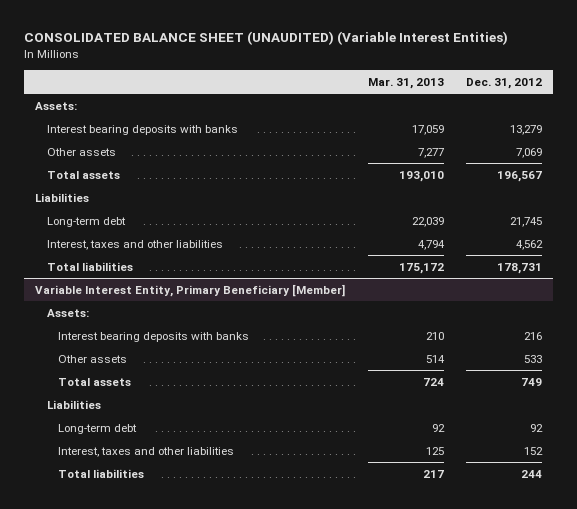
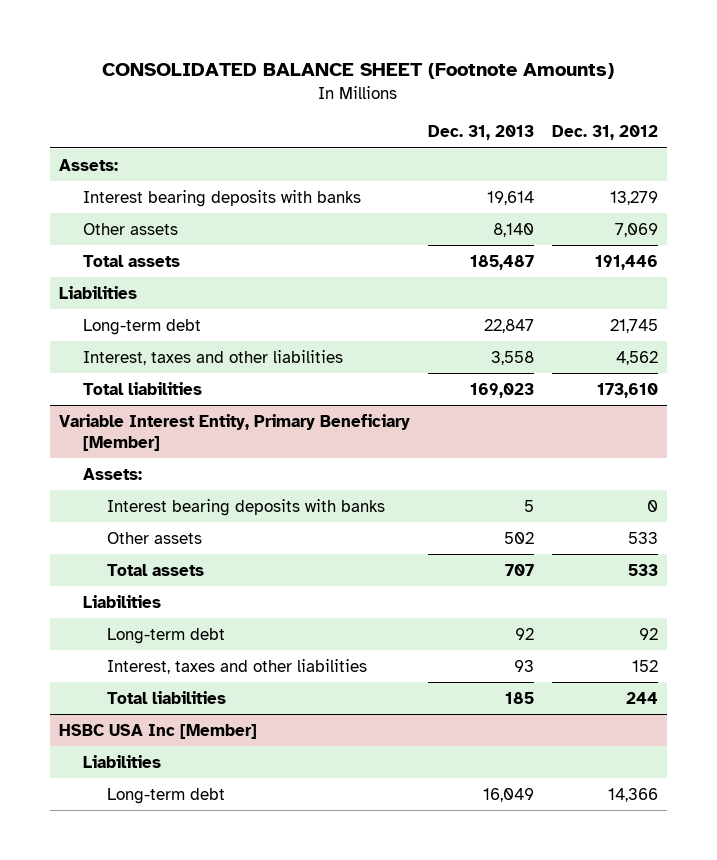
- CONSOLIDATED BALANCE SHEET (UNAUDITED) (Variable Interest Entities)
+ CONSOLIDATED BALANCE SHEET (Footnote Amounts)
- | Mar. 31, 2013 | Dec. 31, 2012
+ | Dec. 31, 2013 | Dec. 31, 2012
- Total assets | 193,010 | 196,567
+ Total assets | 185,487 | 191,446
- Total liabilities | 175,172 | 178,731
+ Total liabilities | 169,023 | 173,610
@ Variable Interest Entity, Primary Beneficiary [Member]
- Interest bearing deposits with banks | 210 | 216
+ Interest bearing deposits with banks | 5 | 0
- Total assets | 724 | 749
+ Total assets | 707 | 533
+ HSBC USA Inc [Member]
+ Liabilities
+ Long-term debt | 16,049 | 14,366

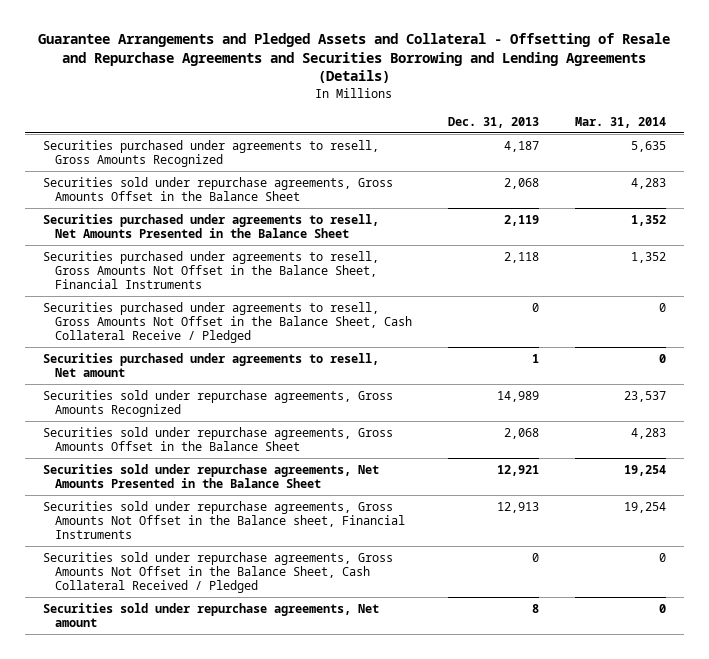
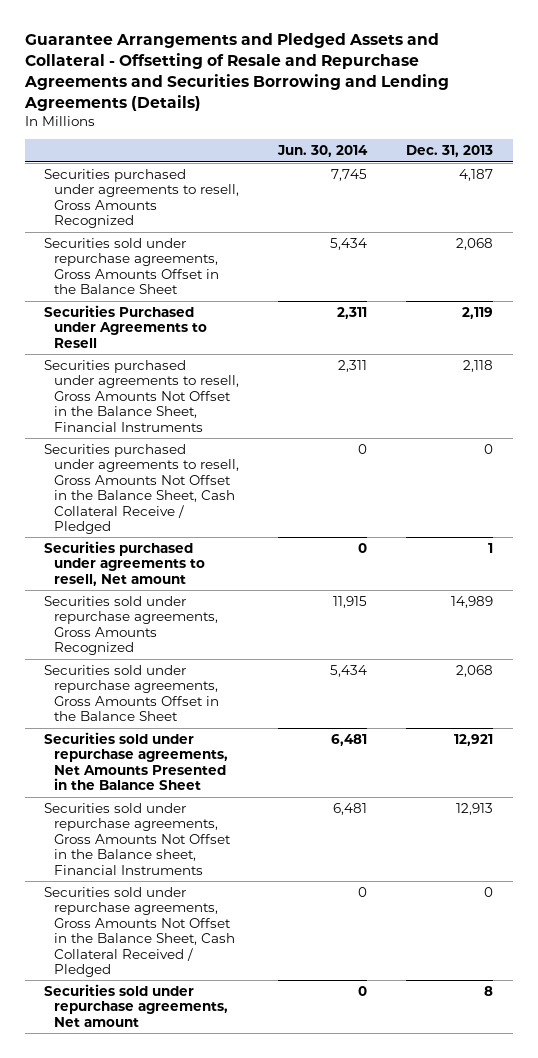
- | Dec. 31, 2013 | Mar. 31, 2014
+ | Jun. 30, 2014 | Dec. 31, 2013
- Securities purchased under agreements to resell, Net Amounts Presented in the Balance Sheet | 2,119 | 1,352
+ Securities Purchased under Agreements to Resell | 2,311 | 2,119

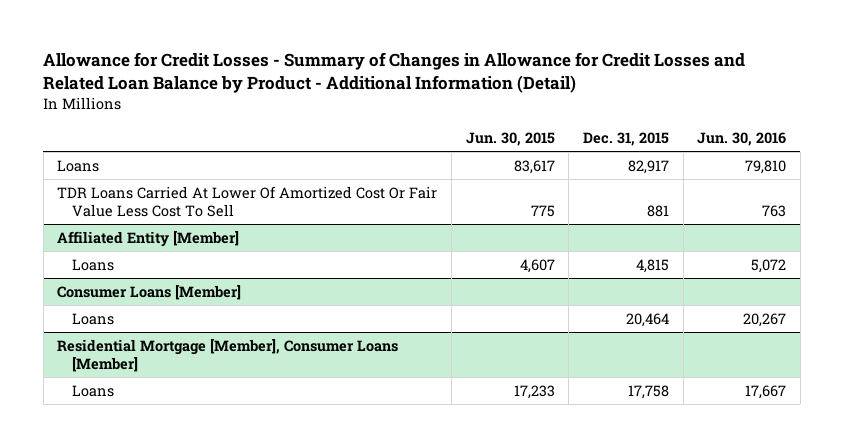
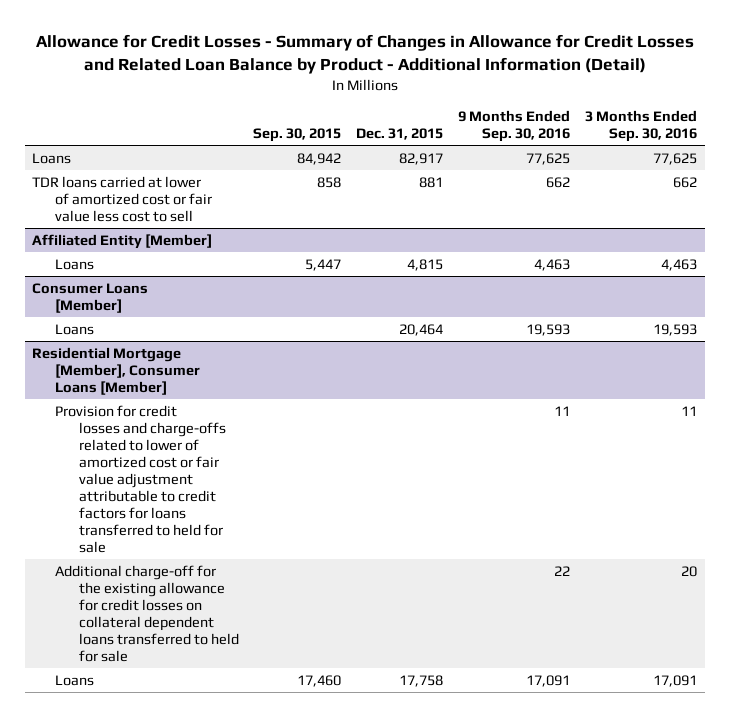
- | Jun. 30, 2015 | Dec. 31, 2015 | Jun. 30, 2016
+ | Sep. 30, 2015 | Dec. 31, 2015 | 9 Months Ended Sep. 30, 2016 | 3 Months Ended Sep. 30, 2016
- TDR Loans Carried At Lower Of Amortized Cost Or Fair Value Less Cost To Sell | 775 | 881 | 763
+ TDR loans carried at lower of amortized cost or fair value less cost to sell | 858 | 881 | 662 | 662
@ Residential Mortgage [Member], Consumer Loans [Member]
+ Provision for credit losses and charge-offs related to lower of amortized cost or fair value adjustment attributable to credit factors for loans transferred to held for sale | | | 11 | 11
+ Additional charge-off for the existing allowance for credit losses on collateral dependent loans transferred to held for sale | | | 22 | 20

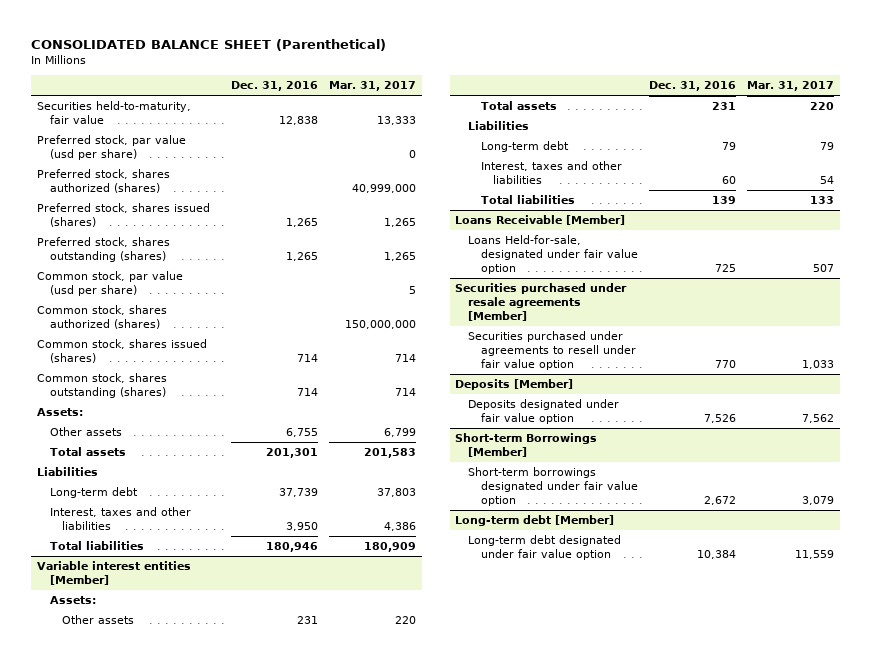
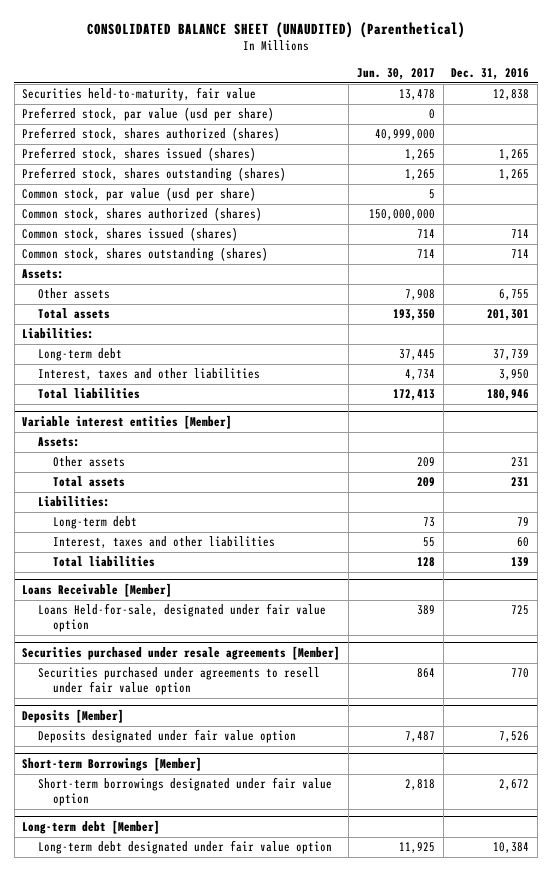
- CONSOLIDATED BALANCE SHEET (Parenthetical)
+ CONSOLIDATED BALANCE SHEET (UNAUDITED) (Parenthetical)
- | Dec. 31, 2016 | Mar. 31, 2017
+ | Jun. 30, 2017 | Dec. 31, 2016
- Liabilities
+ Liabilities:
@ Variable interest entities [Member]
- Liabilities
+ Liabilities:

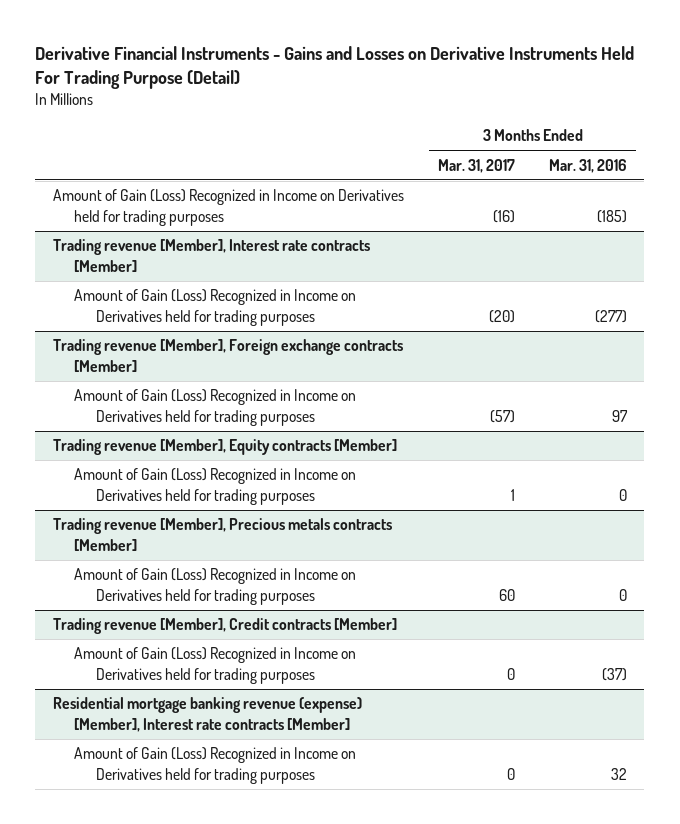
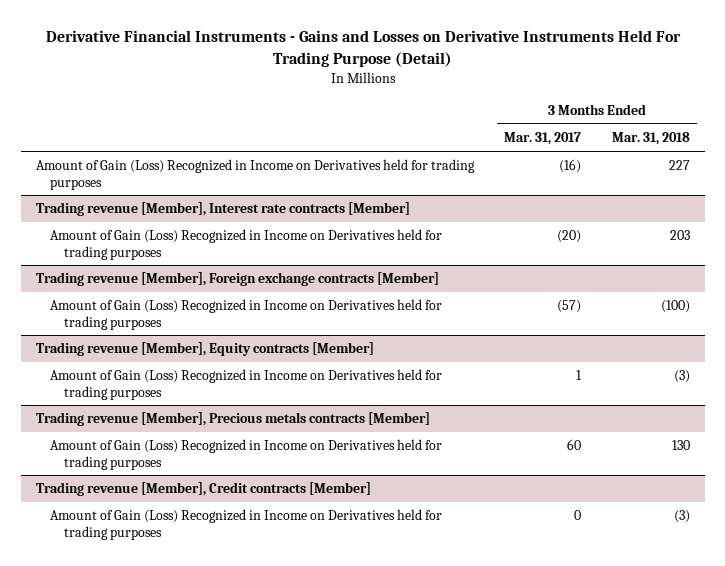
- | 3 Months Ended Mar. 31, 2017 | 3 Months Ended Mar. 31, 2016
+ | 3 Months Ended Mar. 31, 2017 | 3 Months Ended Mar. 31, 2018
- Residential mortgage banking revenue (expense) [Member], Interest rate contracts [Member]
- Amount of Gain (Loss) Recognized in Income on Derivatives held for trading purposes | 0 | 32

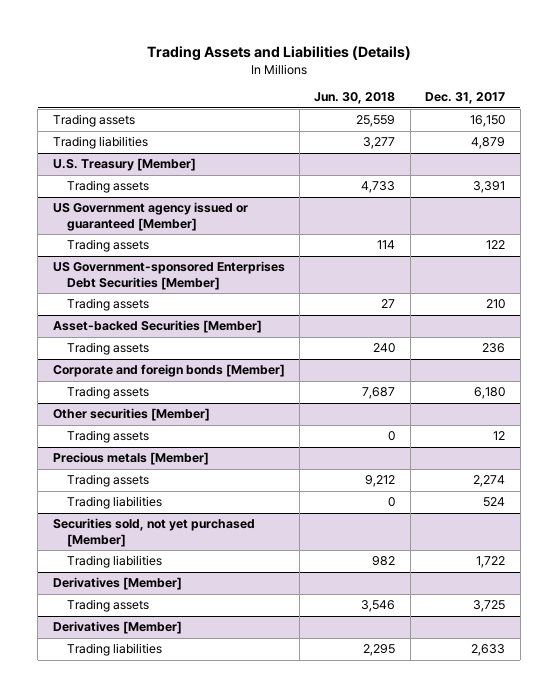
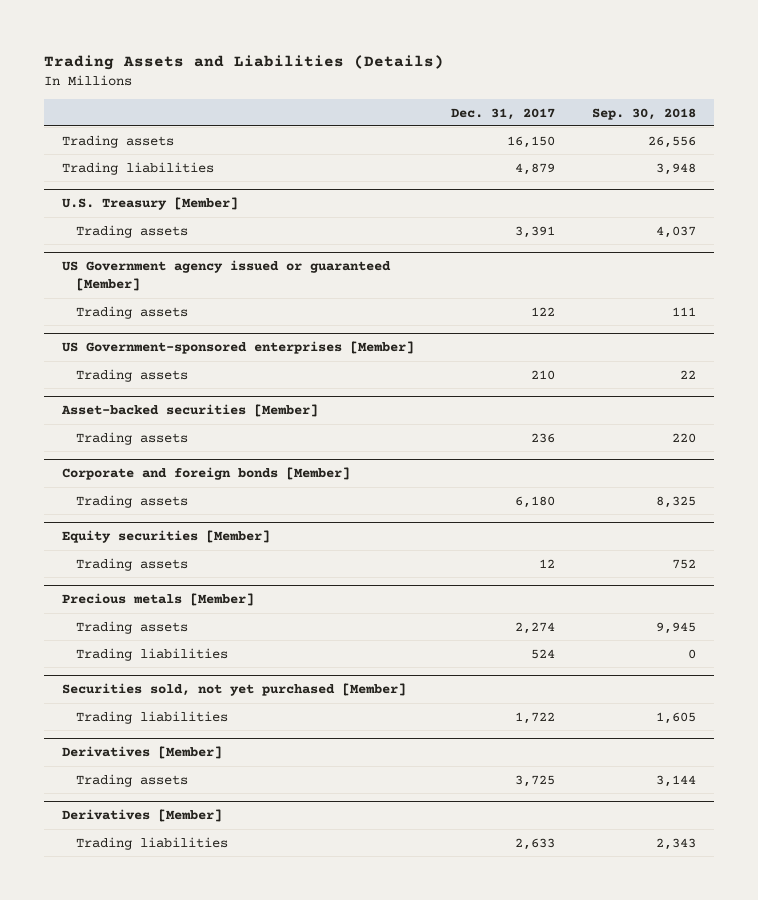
- | Jun. 30, 2018 | Dec. 31, 2017
+ | Dec. 31, 2017 | Sep. 30, 2018
- US Government-sponsored Enterprises Debt Securities [Member]
+ US Government-sponsored enterprises [Member]
- Asset-backed Securities [Member]
+ Asset-backed securities [Member]
- Other securities [Member]
+ Equity securities [Member]

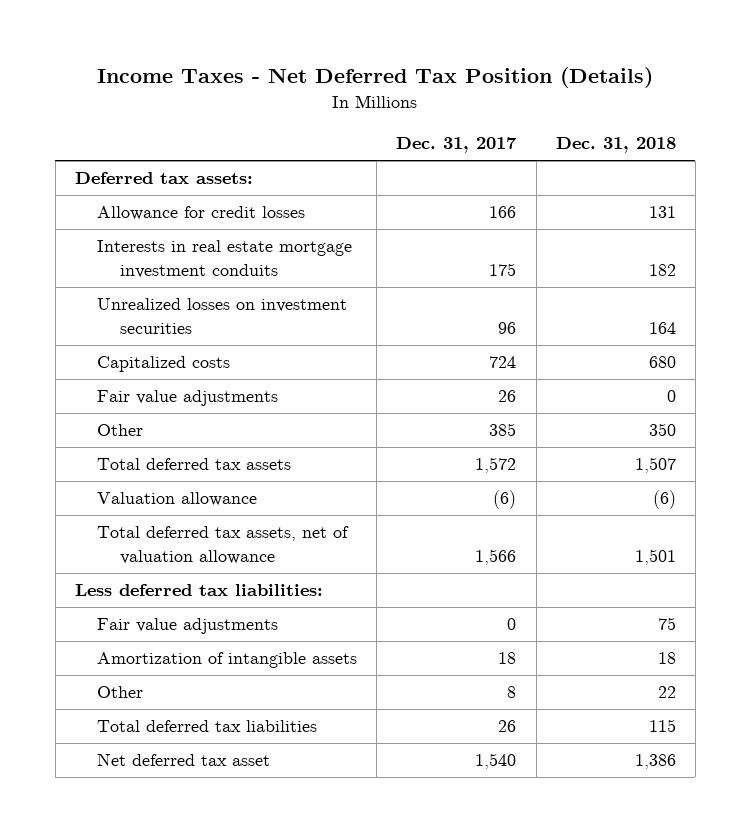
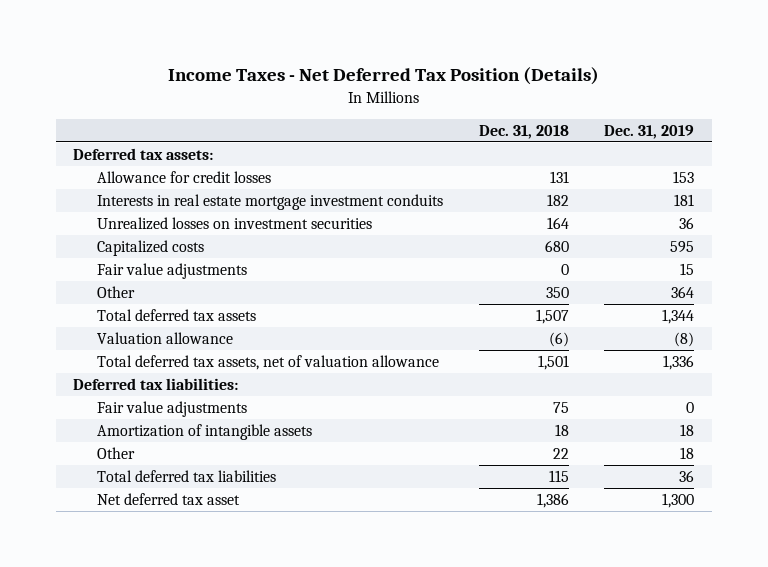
- | Dec. 31, 2017 | Dec. 31, 2018
+ | Dec. 31, 2018 | Dec. 31, 2019
- Less deferred tax liabilities:
+ Deferred tax liabilities:

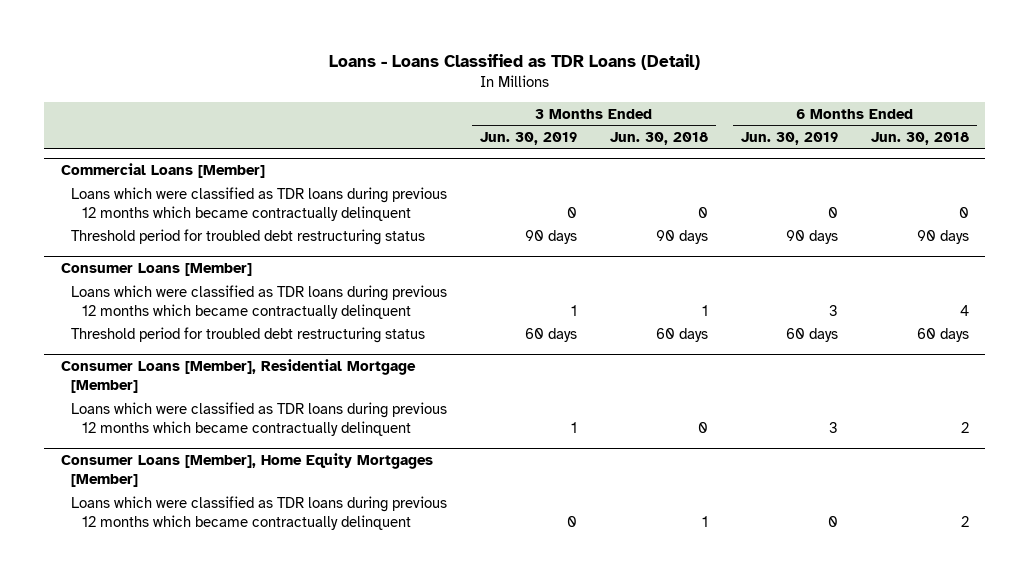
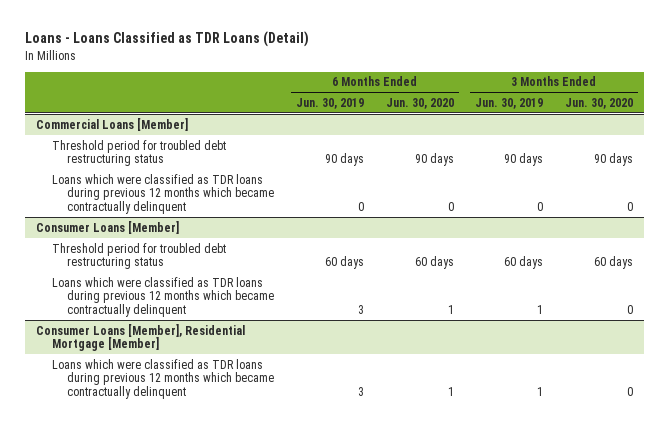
- | 3 Months Ended Jun. 30, 2019 | 3 Months Ended Jun. 30, 2018 | 6 Months Ended Jun. 30, 2019 | 6 Months Ended Jun. 30, 2018
+ | 6 Months Ended Jun. 30, 2019 | 6 Months Ended Jun. 30, 2020 | 3 Months Ended Jun. 30, 2019 | 3 Months Ended Jun. 30, 2020
@ Commercial Loans [Member]
moved down: Loans which were classified as TDR loans during previous 12 months which became contractually delinquent | 0 | 0 | 0 | 0
@ Consumer Loans [Member]
moved down: Loans which were classified as TDR loans during previous 12 months which became contractually delinquent | 3 | 1 | 1 | 0
- Consumer Loans [Member], Home Equity Mortgages [Member]
- Loans which were classified as TDR loans during previous 12 months which became contractually delinquent | 0 | 1 | 0 | 2

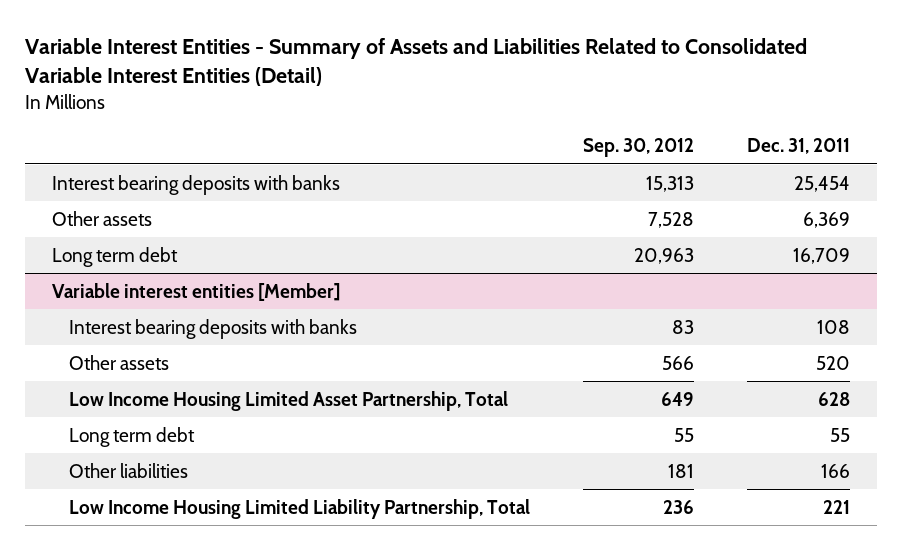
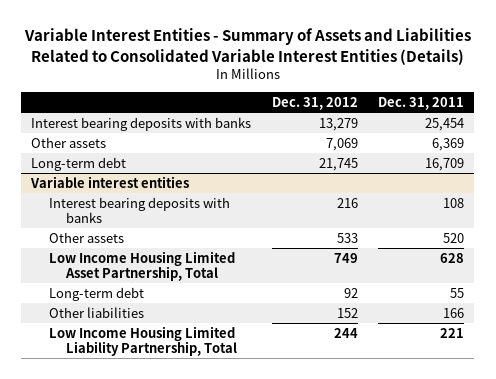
- Variable Interest Entities - Summary of Assets and Liabilities Related to Consolidated Variable Interest Entities (Detail)
+ Variable Interest Entities - Summary of Assets and Liabilities Related to Consolidated Variable Interest Entities (Details)
- | Sep. 30, 2012 | Dec. 31, 2011
+ | Dec. 31, 2012 | Dec. 31, 2011
- Long term debt | 20,963 | 16,709
- Variable interest entities [Member]
+ Long-term debt | 21,745 | 16,709
+ Variable interest entities
- Long term debt | 55 | 55
+ Long-term debt | 92 | 55

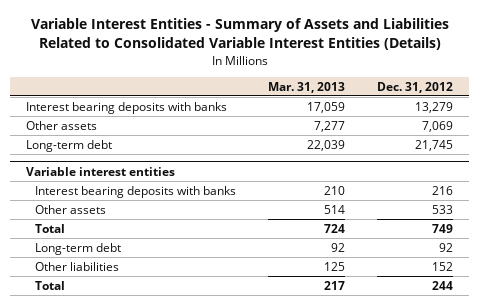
- | Dec. 31, 2012 | Dec. 31, 2011
+ | Mar. 31, 2013 | Dec. 31, 2012
@ Variable interest entities
- Low Income Housing Limited Asset Partnership, Total | 749 | 628
+ Total | 724 | 749
- Low Income Housing Limited Liability Partnership, Total | 244 | 221
+ Total | 217 | 244

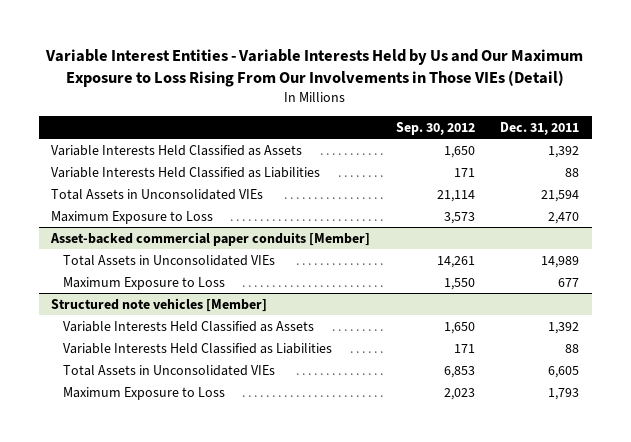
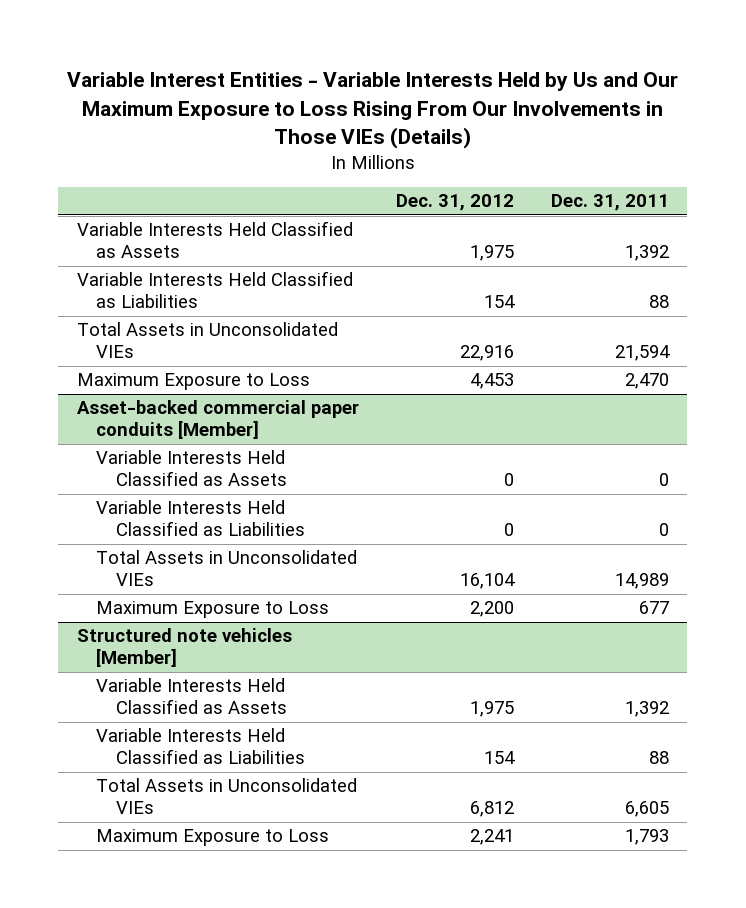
- Variable Interest Entities - Variable Interests Held by Us and Our Maximum Exposure to Loss Rising From Our Involvements in Those VIEs (Detail)
+ Variable Interest Entities - Variable Interests Held by Us and Our Maximum Exposure to Loss Rising From Our Involvements in Those VIEs (Details)
- | Sep. 30, 2012 | Dec. 31, 2011
+ | Dec. 31, 2012 | Dec. 31, 2011
@ Asset-backed commercial paper conduits [Member]
+ Variable Interests Held Classified as Assets | 0 | 0
+ Variable Interests Held Classified as Liabilities | 0 | 0

